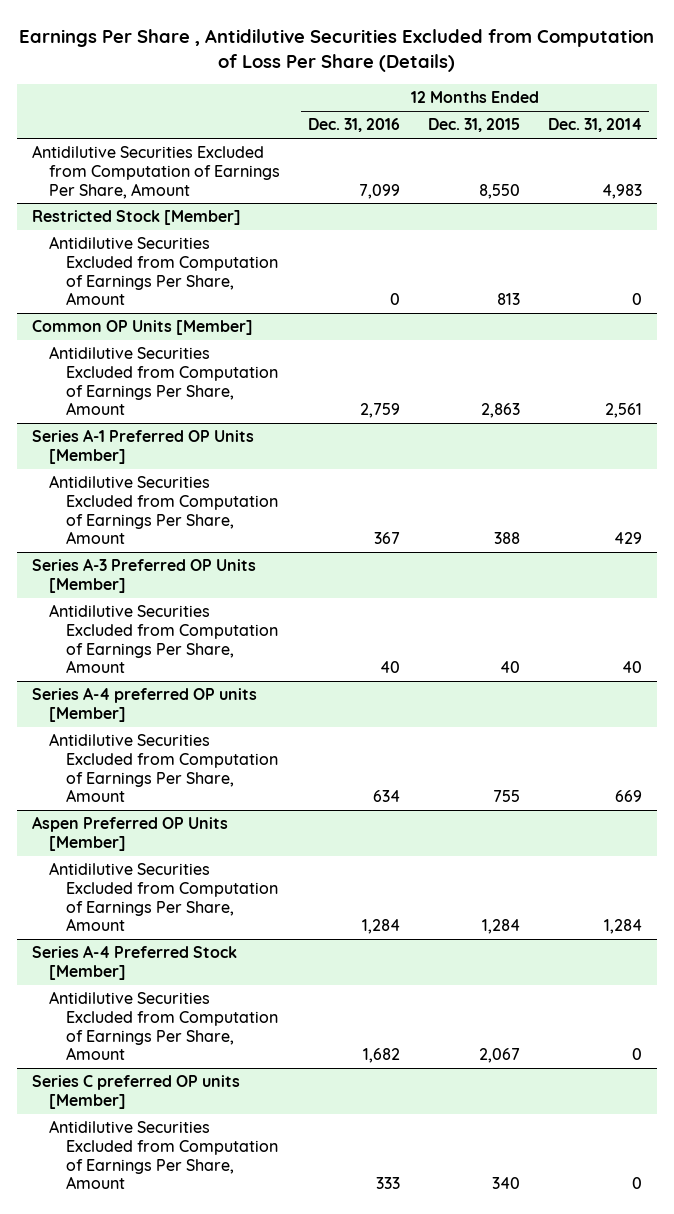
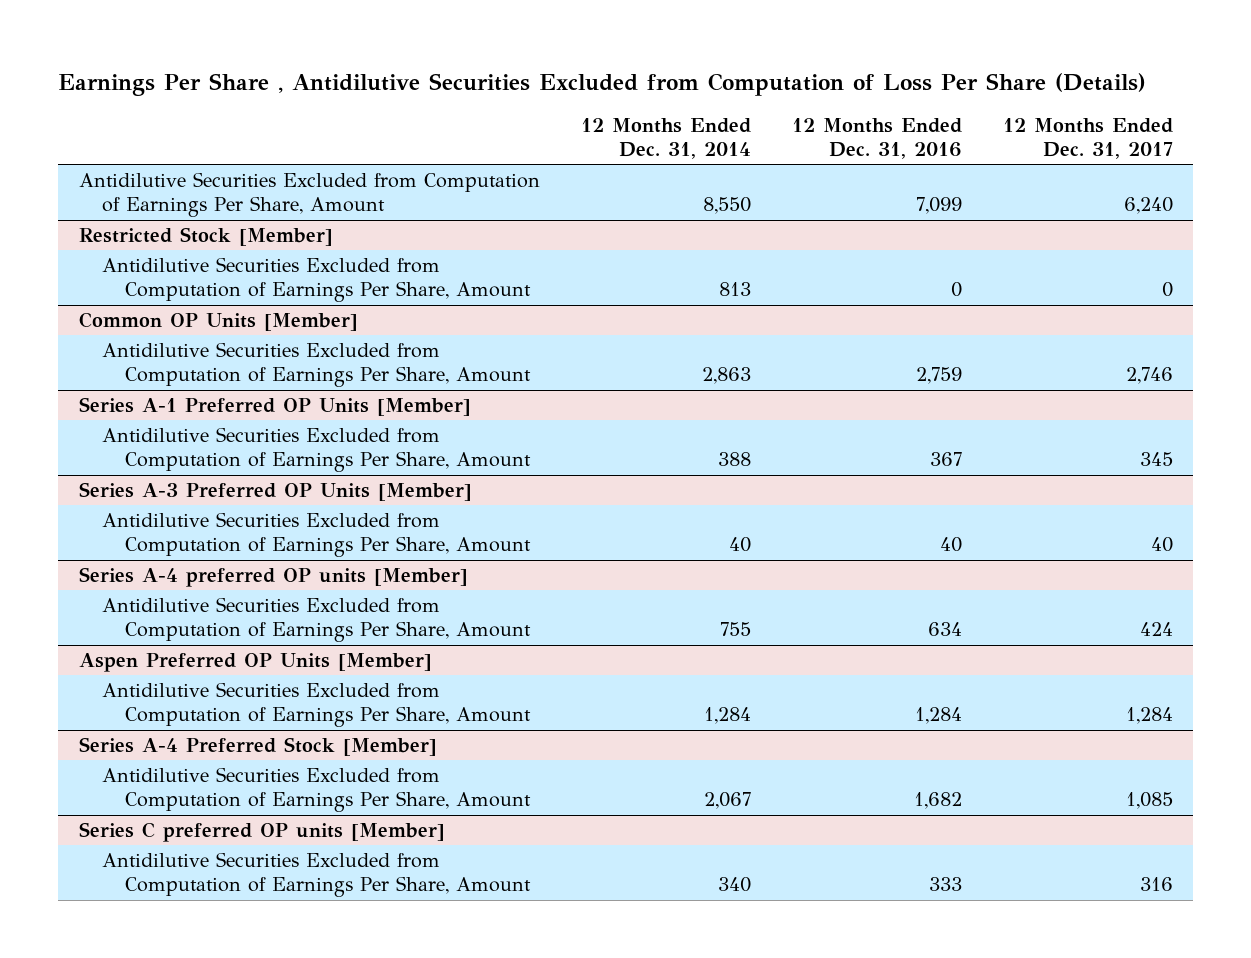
- | 12 Months Ended Dec. 31, 2016 | 12 Months Ended Dec. 31, 2015 | 12 Months Ended Dec. 31, 2014
+ | 12 Months Ended Dec. 31, 2014 | 12 Months Ended Dec. 31, 2016 | 12 Months Ended Dec. 31, 2017
- Antidilutive Securities Excluded from Computation of Earnings Per Share, Amount | 7,099 | 8,550 | 4,983
+ Antidilutive Securities Excluded from Computation of Earnings Per Share, Amount | 8,550 | 7,099 | 6,240
@ Restricted Stock [Member]
- Antidilutive Securities Excluded from Computation of Earnings Per Share, Amount | 0 | 813 | 0
+ Antidilutive Securities Excluded from Computation of Earnings Per Share, Amount | 813 | 0 | 0
@ Common OP Units [Member]
- Antidilutive Securities Excluded from Computation of Earnings Per Share, Amount | 2,759 | 2,863 | 2,561
+ Antidilutive Securities Excluded from Computation of Earnings Per Share, Amount | 2,863 | 2,759 | 2,746
@ Series A-1 Preferred OP Units [Member]
- Antidilutive Securities Excluded from Computation of Earnings Per Share, Amount | 367 | 388 | 429
+ Antidilutive Securities Excluded from Computation of Earnings Per Share, Amount | 388 | 367 | 345
@ Series A-4 preferred OP units [Member]
- Antidilutive Securities Excluded from Computation of Earnings Per Share, Amount | 634 | 755 | 669
+ Antidilutive Securities Excluded from Computation of Earnings Per Share, Amount | 755 | 634 | 424
@ Series A-4 Preferred Stock [Member]
- Antidilutive Securities Excluded from Computation of Earnings Per Share, Amount | 1,682 | 2,067 | 0
+ Antidilutive Securities Excluded from Computation of Earnings Per Share, Amount | 2,067 | 1,682 | 1,085
@ Series C preferred OP units [Member]
- Antidilutive Securities Excluded from Computation of Earnings Per Share, Amount | 333 | 340 | 0
+ Antidilutive Securities Excluded from Computation of Earnings Per Share, Amount | 340 | 333 | 316

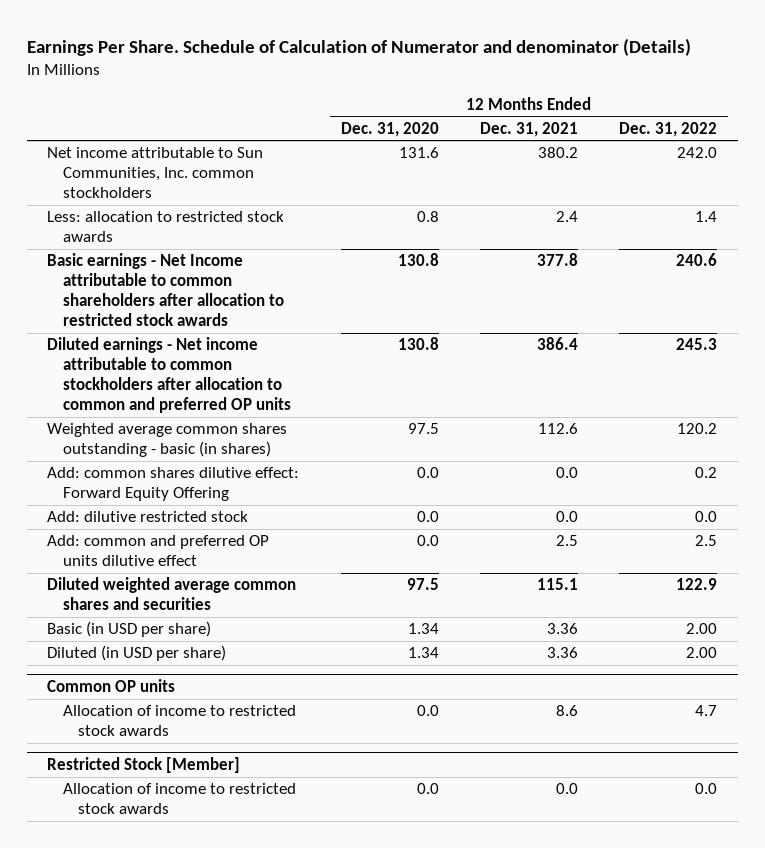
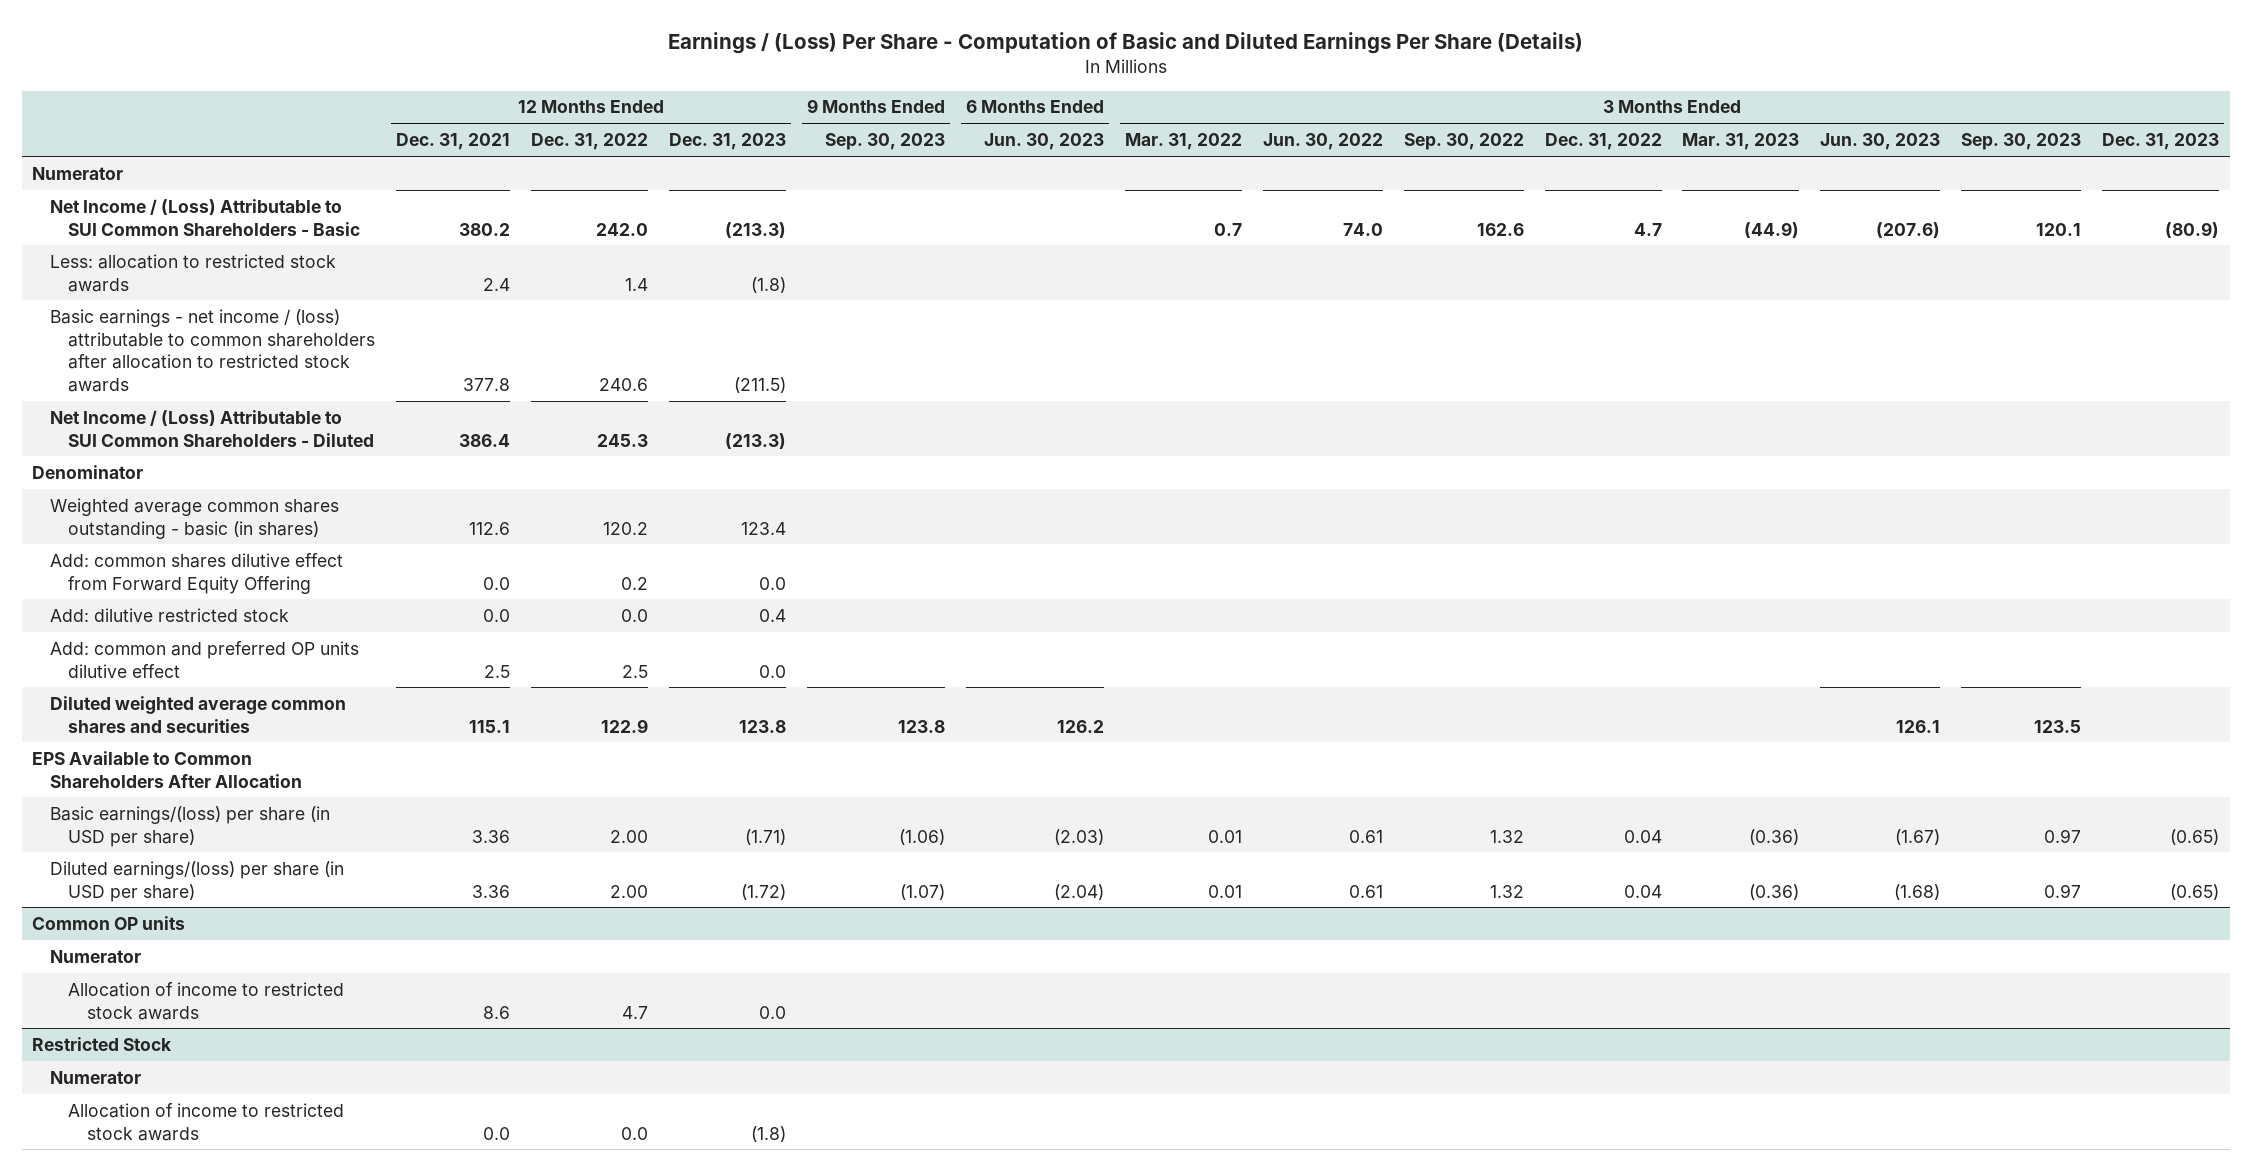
- Earnings Per Share. Schedule of Calculation of Numerator and denominator (Details)
+ Earnings / (Loss) Per Share - Computation of Basic and Diluted Earnings Per Share (Details)
- | 12 Months Ended Dec. 31, 2020 | 12 Months Ended Dec. 31, 2021 | 12 Months Ended Dec. 31, 2022
+ | 12 Months Ended Dec. 31, 2021 | 12 Months Ended Dec. 31, 2022 | 12 Months Ended Dec. 31, 2023 | 9 Months Ended Sep. 30, 2023 | 6 Months Ended Jun. 30, 2023 | 3 Months Ended Mar. 31, 2022 | 3 Months Ended Jun. 30, 2022 | 3 Months Ended Sep. 30, 2022 | 3 Months Ended Dec. 31, 2022 | 3 Months Ended Mar. 31, 2023 | 3 Months Ended Jun. 30, 2023 | 3 Months Ended Sep. 30, 2023 | 3 Months Ended Dec. 31, 2023
- Net income attributable to Sun Communities, Inc. common stockholders | 131.6 | 380.2 | 242.0
+ Numerator
+ Net Income / (Loss) Attributable to SUI Common Shareholders - Basic | 380.2 | 242.0 | (213.3) | | | 0.7 | 74.0 | 162.6 | 4.7 | (44.9) | (207.6) | 120.1 | (80.9)
- Basic earnings - Net Income attributable to common shareholders after allocation to restricted stock awards | 130.8 | 377.8 | 240.6
- Diluted earnings - Net income attributable to common stockholders after allocation to common and preferred OP units | 130.8 | 386.4 | 245.3
+ Basic earnings - net income / (loss) attributable to common shareholders after allocation to restricted stock awards | 377.8 | 240.6 | (211.5) | | | | | | | | | |
+ Net Income / (Loss) Attributable to SUI Common Shareholders - Diluted | 386.4 | 245.3 | (213.3) | | | | | | | | | |
+ Denominator
- Add: common shares dilutive effect: Forward Equity Offering | 0.0 | 0.0 | 0.2
+ Add: common shares dilutive effect from Forward Equity Offering | 0.0 | 0.2 | 0.0 | | | | | | | | | |
- Basic (in USD per share) | 1.34 | 3.36 | 2.00
- Diluted (in USD per share) | 1.34 | 3.36 | 2.00
+ EPS Available to Common Shareholders After Allocation
+ Basic earnings/(loss) per share (in USD per share) | 3.36 | 2.00 | (1.71) | (1.06) | (2.03) | 0.01 | 0.61 | 1.32 | 0.04 | (0.36) | (1.67) | 0.97 | (0.65)
+ Diluted earnings/(loss) per share (in USD per share) | 3.36 | 2.00 | (1.72) | (1.07) | (2.04) | 0.01 | 0.61 | 1.32 | 0.04 | (0.36) | (1.68) | 0.97 | (0.65)
@ Common OP units
+ Numerator
- Restricted Stock [Member]
+ Restricted Stock
+ Numerator

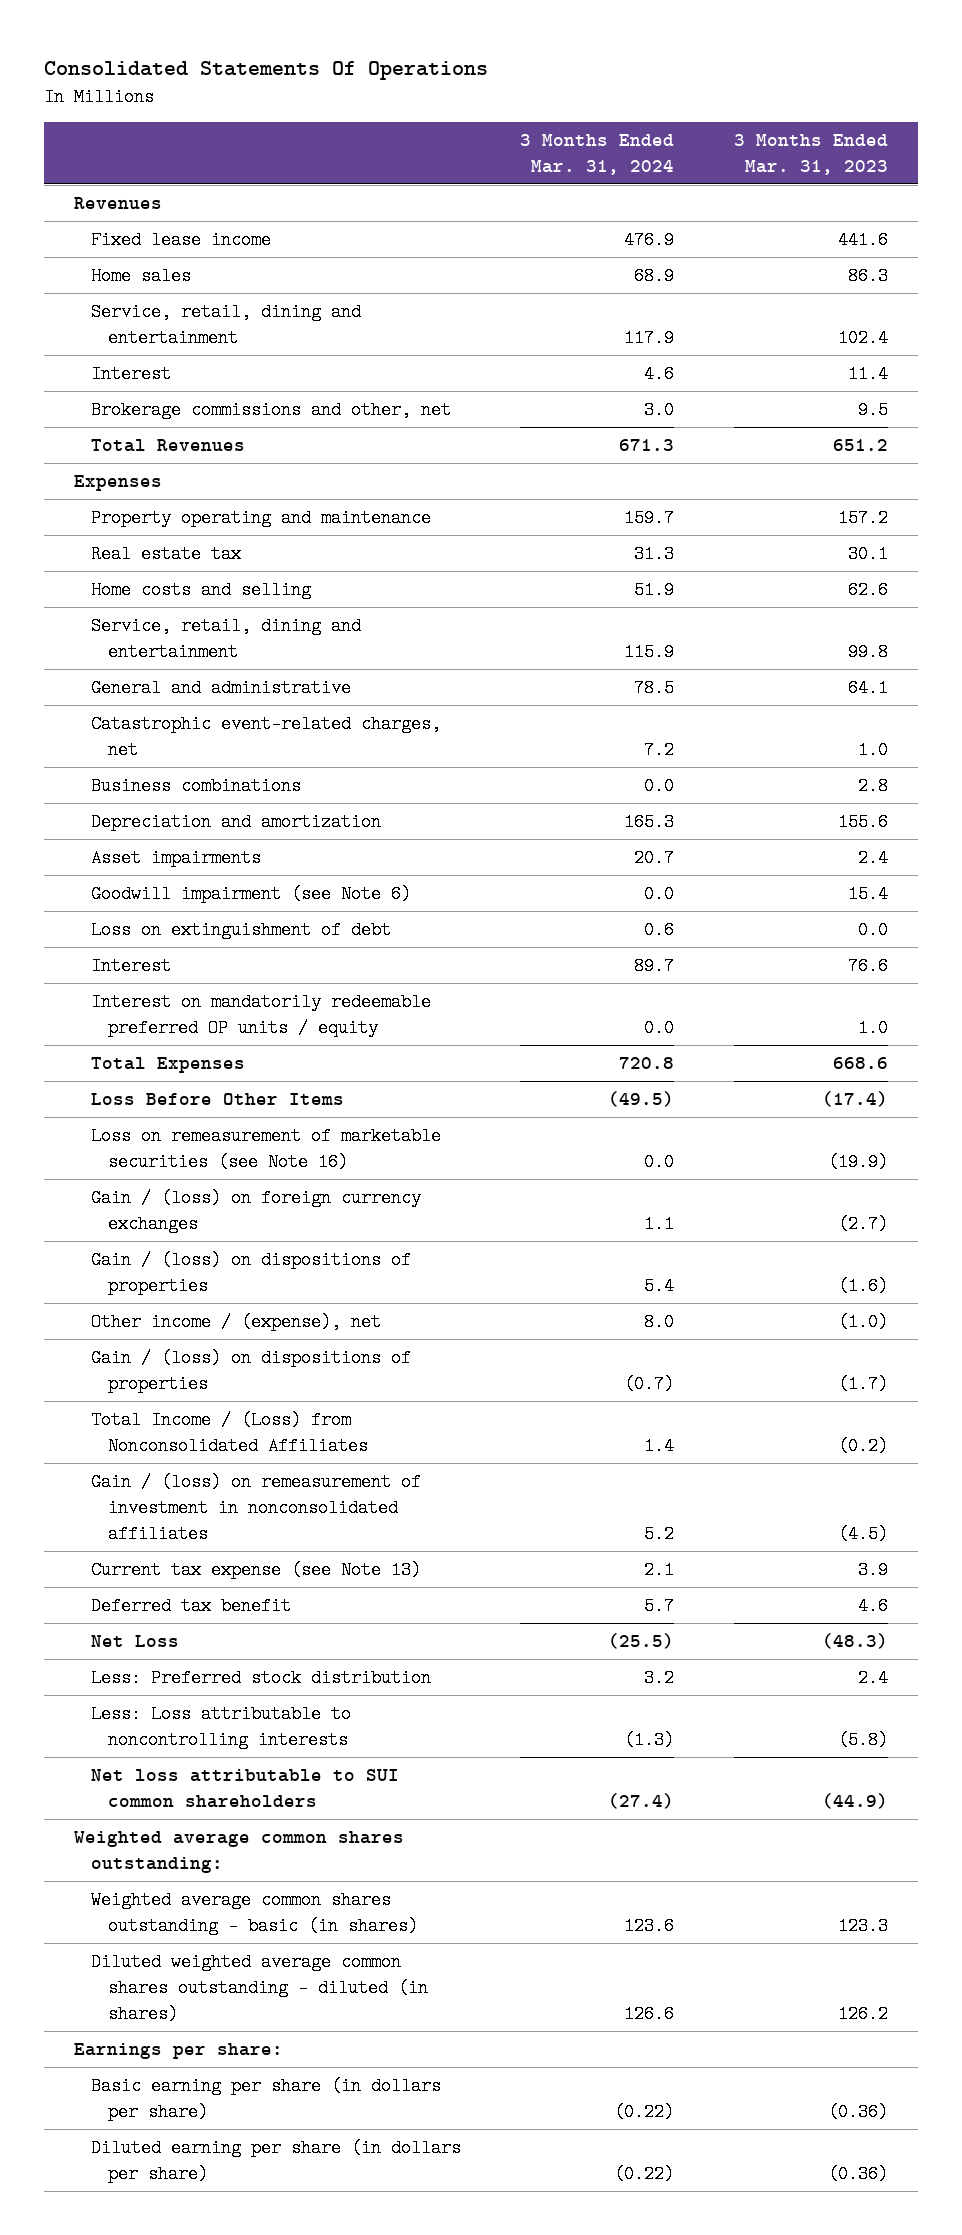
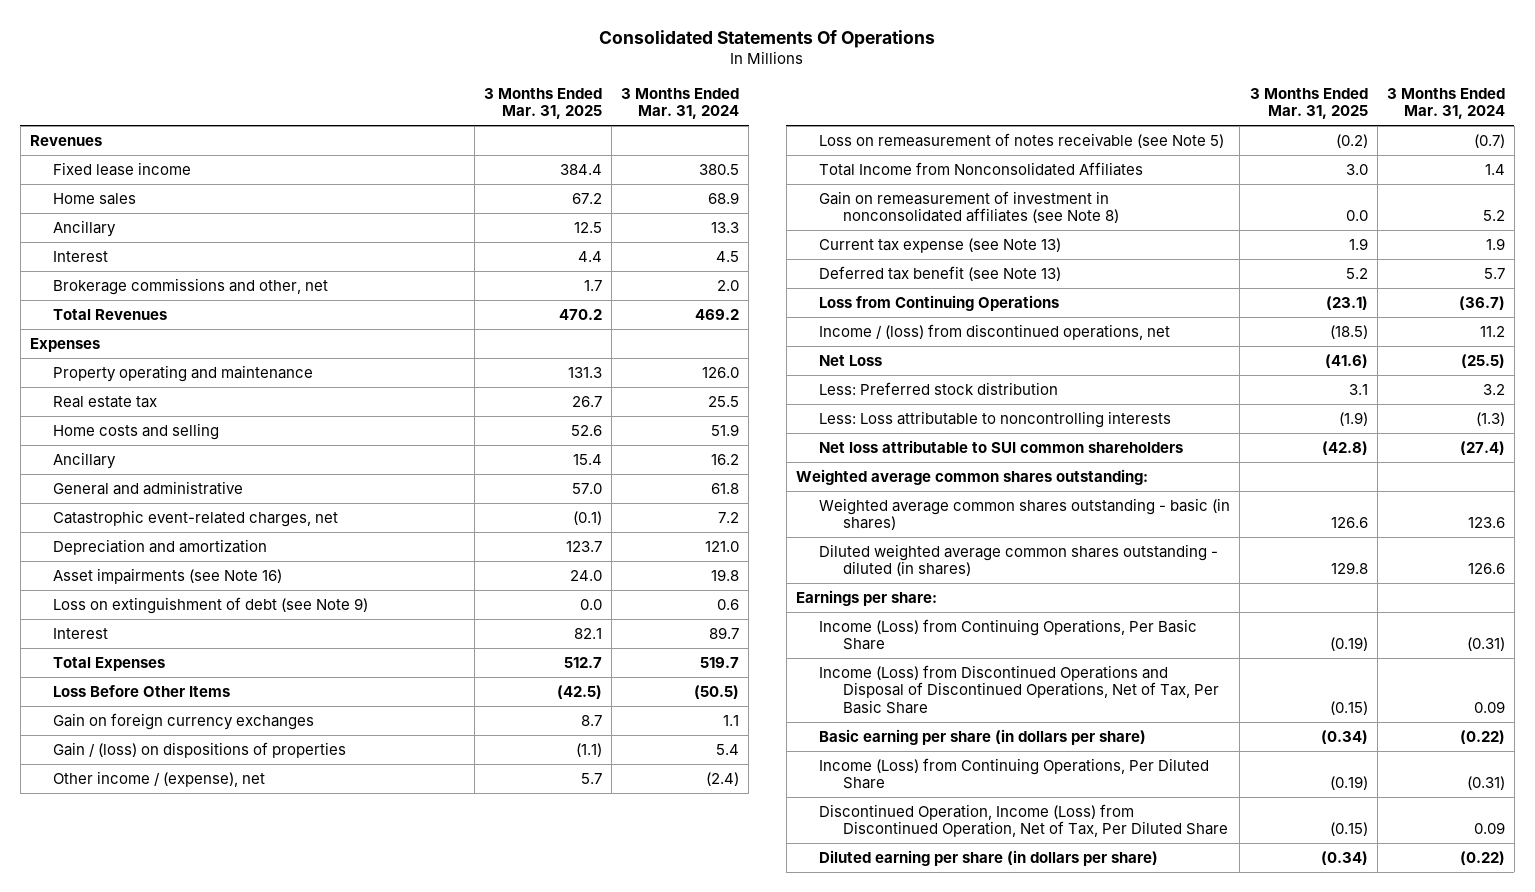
- | 3 Months Ended Mar. 31, 2024 | 3 Months Ended Mar. 31, 2023
+ | 3 Months Ended Mar. 31, 2025 | 3 Months Ended Mar. 31, 2024
- Fixed lease income | 476.9 | 441.6
+ Fixed lease income | 384.4 | 380.5
- Service, retail, dining and entertainment | 117.9 | 102.4
- Interest | 4.6 | 11.4
- Brokerage commissions and other, net | 3.0 | 9.5
- Total Revenues | 671.3 | 651.2
+ Ancillary | 12.5 | 13.3
+ Interest | 4.4 | 4.5
+ Brokerage commissions and other, net | 1.7 | 2.0
+ Total Revenues | 470.2 | 469.2
- Property operating and maintenance | 159.7 | 157.2
- Real estate tax | 31.3 | 30.1
+ Property operating and maintenance | 131.3 | 126.0
+ Real estate tax | 26.7 | 25.5
- Service, retail, dining and entertainment | 115.9 | 99.8
- General and administrative | 78.5 | 64.1
+ Ancillary | 15.4 | 16.2
+ General and administrative | 57.0 | 61.8
- Business combinations | 0.0 | 2.8
- Depreciation and amortization | 165.3 | 155.6
- Asset impairments | 20.7 | 2.4
- Goodwill impairment (see Note 6) | 0.0 | 15.4
- Loss on extinguishment of debt | 0.6 | 0.0
+ Depreciation and amortization | 123.7 | 121.0
+ Asset impairments (see Note 16) | 24.0 | 19.8
+ Loss on extinguishment of debt (see Note 9) | 0.0 | 0.6
- Interest on mandatorily redeemable preferred OP units / equity | 0.0 | 1.0
- Total Expenses | 720.8 | 668.6
- Loss Before Other Items | (49.5) | (17.4)
- Loss on remeasurement of marketable securities (see Note 16) | 0.0 | (19.9)
- Gain / (loss) on foreign currency exchanges | 1.1 | (2.7)
+ Total Expenses | 512.7 | 519.7
+ Loss Before Other Items | (42.5) | (50.5)
+ Gain on foreign currency exchanges | 8.7 | 1.1
- Other income / (expense), net | 8.0 | (1.0)
- Gain / (loss) on dispositions of properties | (0.7) | (1.7)
- Total Income / (Loss) from Nonconsolidated Affiliates | 1.4 | (0.2)
- Gain / (loss) on remeasurement of investment in nonconsolidated affiliates | 5.2 | (4.5)
- Current tax expense (see Note 13) | 2.1 | 3.9
- Deferred tax benefit | 5.7 | 4.6
+ Other income / (expense), net | 5.7 | (2.4)
+ Loss on remeasurement of notes receivable (see Note 5) | (0.2) | (0.7)
+ Total Income from Nonconsolidated Affiliates | 3.0 | 1.4
+ Gain on remeasurement of investment in nonconsolidated affiliates (see Note 8) | 0.0 | 5.2
+ Current tax expense (see Note 13) | 1.9 | 1.9
+ Deferred tax benefit (see Note 13) | 5.2 | 5.7
+ Loss from Continuing Operations | (23.1) | (36.7)
+ Income / (loss) from discontinued operations, net | (18.5) | 11.2
+ Income (Loss) from Continuing Operations, Per Basic Share | (0.19) | (0.31)
+ Income (Loss) from Discontinued Operations and Disposal of Discontinued Operations, Net of Tax, Per Basic Share | (0.15) | 0.09
+ Income (Loss) from Continuing Operations, Per Diluted Share | (0.19) | (0.31)
+ Discontinued Operation, Income (Loss) from Discontinued Operation, Net of Tax, Per Diluted Share | (0.15) | 0.09

